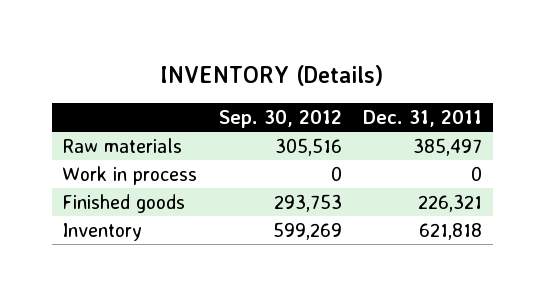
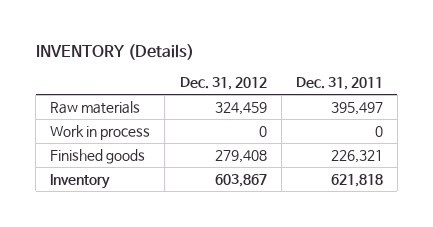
- | Sep. 30, 2012 | Dec. 31, 2011
+ | Dec. 31, 2012 | Dec. 31, 2011
- Raw materials | 305,516 | 385,497
+ Raw materials | 324,459 | 395,497

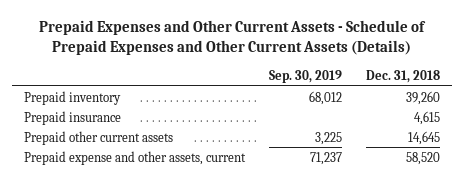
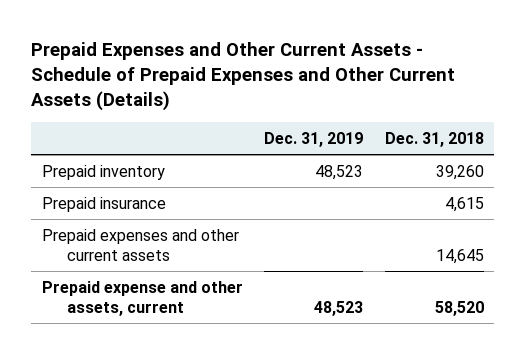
- | Sep. 30, 2019 | Dec. 31, 2018
+ | Dec. 31, 2019 | Dec. 31, 2018
- Prepaid other current assets | 3,225 | 14,645
+ Prepaid expenses and other current assets | | 14,645

